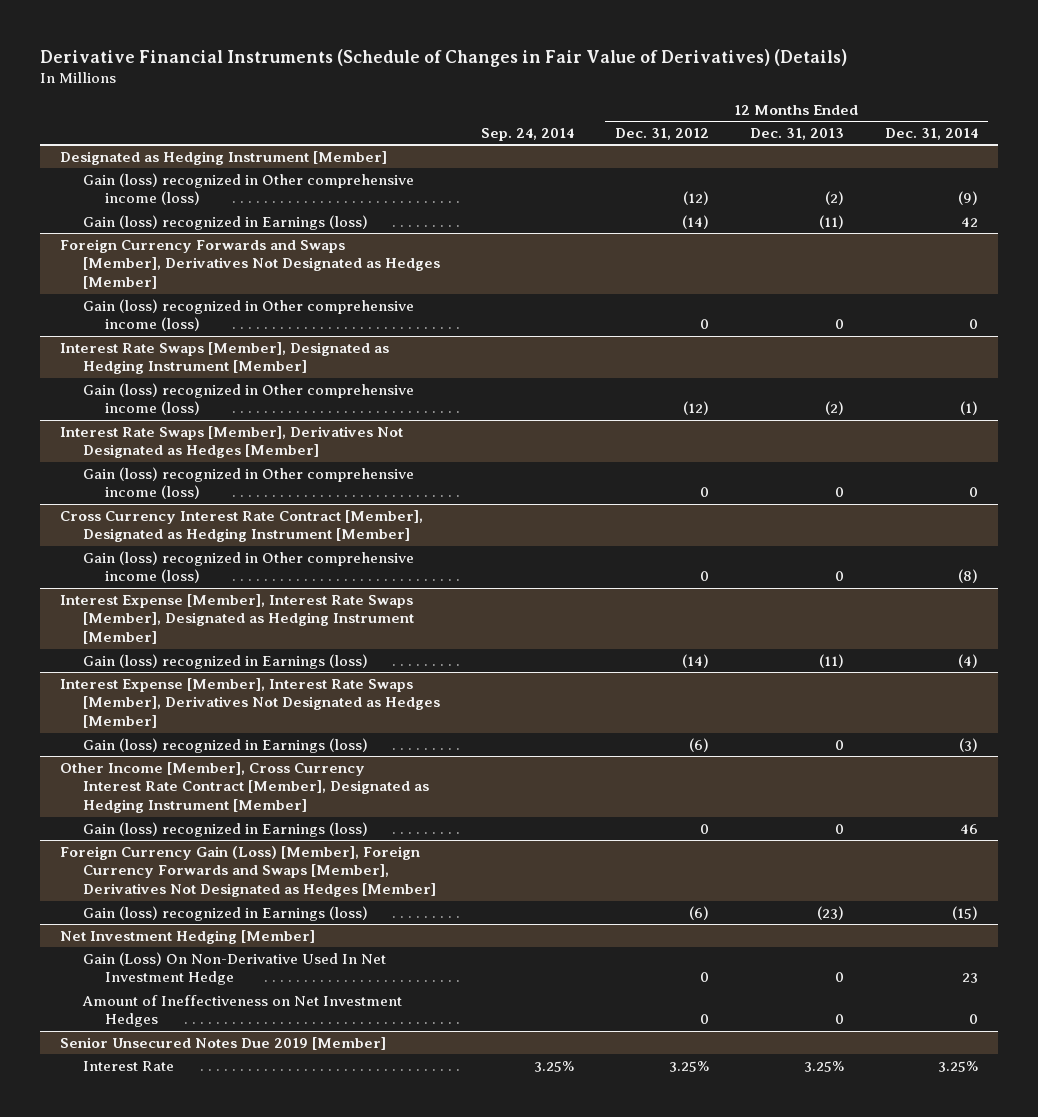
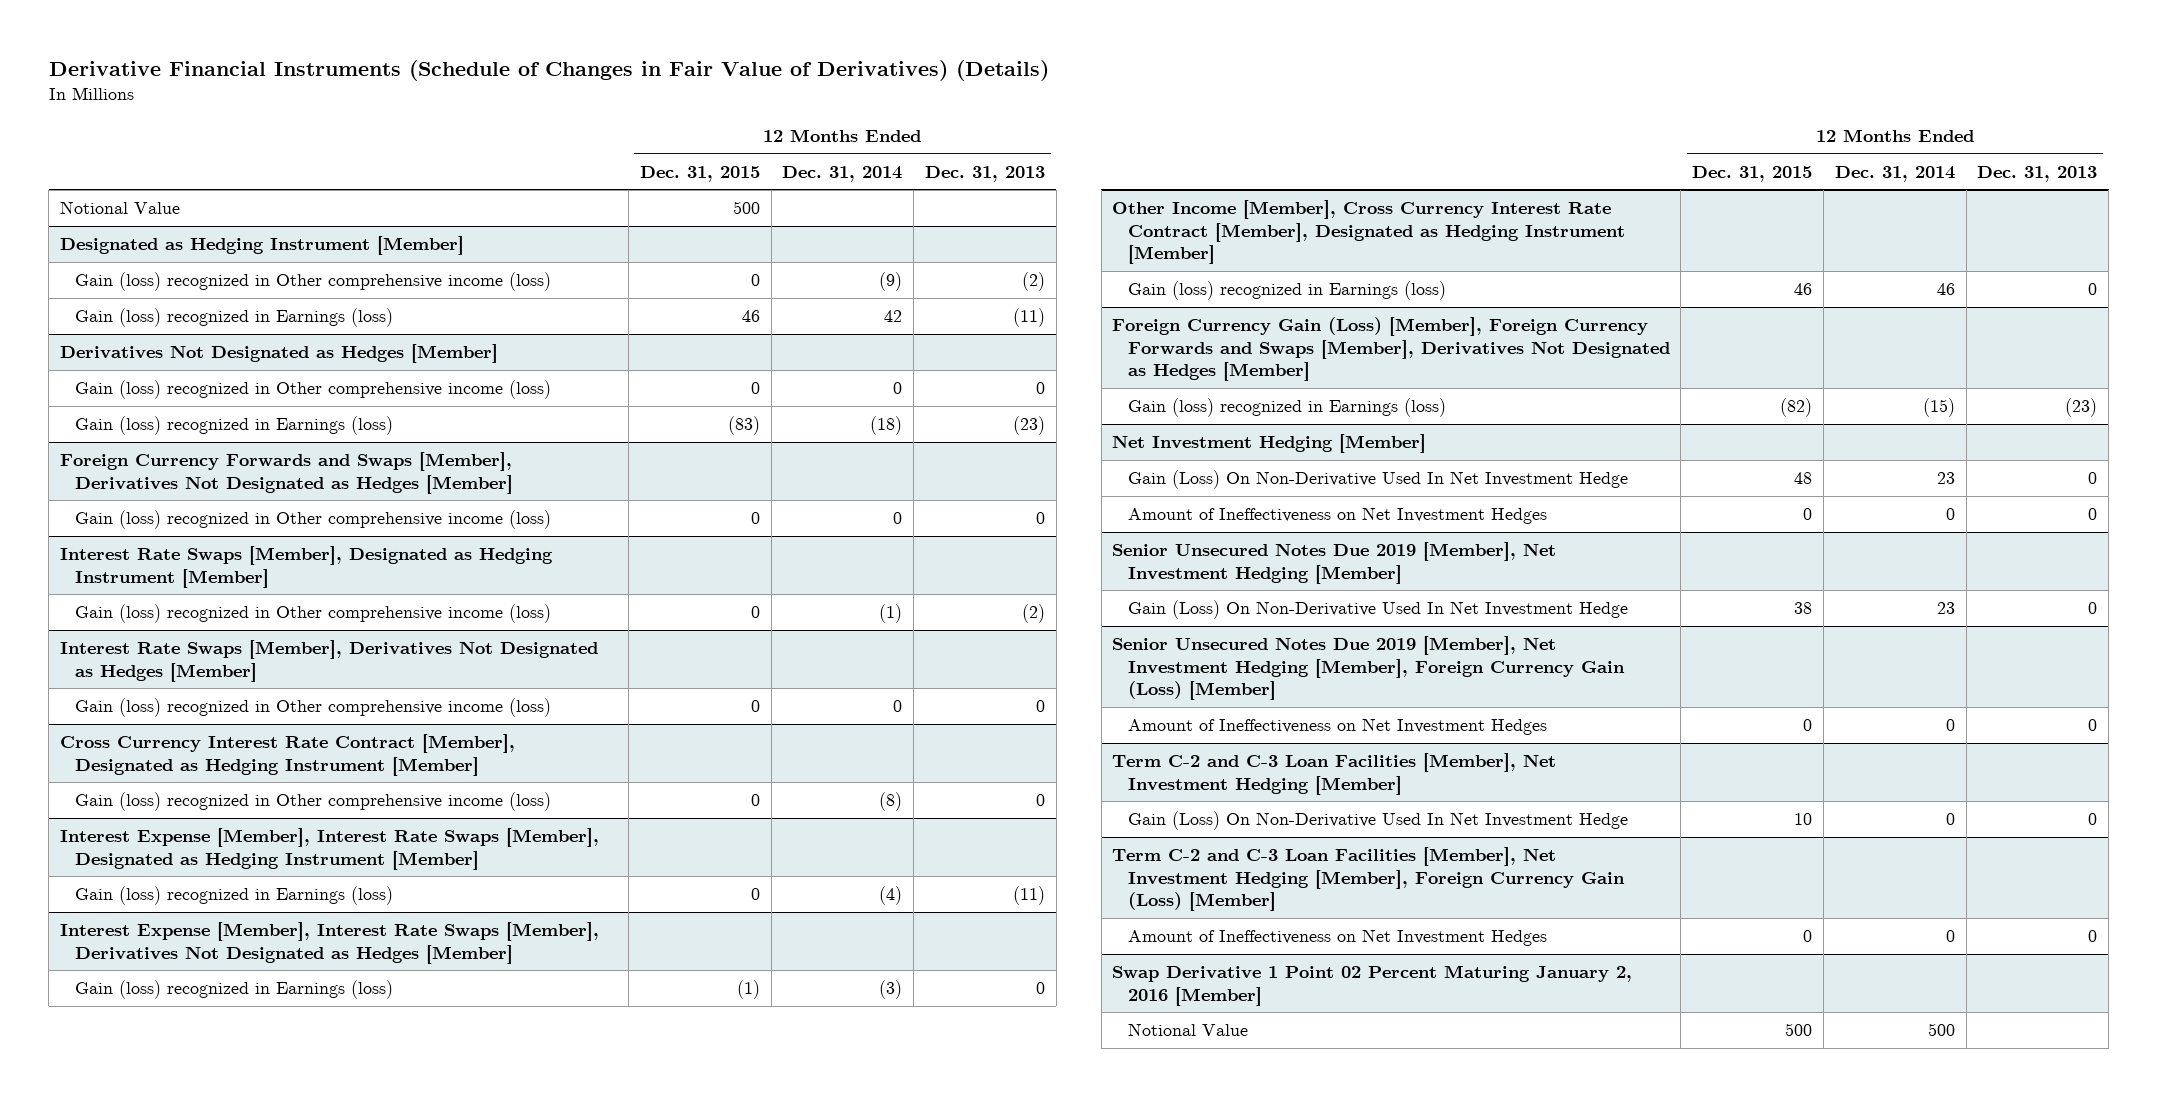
- | Sep. 24, 2014 | 12 Months Ended Dec. 31, 2012 | 12 Months Ended Dec. 31, 2013 | 12 Months Ended Dec. 31, 2014
+ | 12 Months Ended Dec. 31, 2015 | 12 Months Ended Dec. 31, 2014 | 12 Months Ended Dec. 31, 2013
+ Notional Value | 500 | |
+ Derivatives Not Designated as Hedges [Member]
+ Gain (loss) recognized in Other comprehensive income (loss) | 0 | 0 | 0
+ Gain (loss) recognized in Earnings (loss) | (83) | (18) | (23)
- Senior Unsecured Notes Due 2019 [Member]
- Interest Rate | 3.25% | 3.25% | 3.25% | 3.25%
+ Senior Unsecured Notes Due 2019 [Member], Net Investment Hedging [Member]
+ Gain (Loss) On Non-Derivative Used In Net Investment Hedge | 38 | 23 | 0
+ Senior Unsecured Notes Due 2019 [Member], Net Investment Hedging [Member], Foreign Currency Gain (Loss) [Member]
+ Amount of Ineffectiveness on Net Investment Hedges | 0 | 0 | 0
+ Term C-2 and C-3 Loan Facilities [Member], Net Investment Hedging [Member]
+ Gain (Loss) On Non-Derivative Used In Net Investment Hedge | 10 | 0 | 0
+ Term C-2 and C-3 Loan Facilities [Member], Net Investment Hedging [Member], Foreign Currency Gain (Loss) [Member]
+ Amount of Ineffectiveness on Net Investment Hedges | 0 | 0 | 0
+ Swap Derivative 1 Point 02 Percent Maturing January 2, 2016 [Member]
+ Notional Value | 500 | 500 |

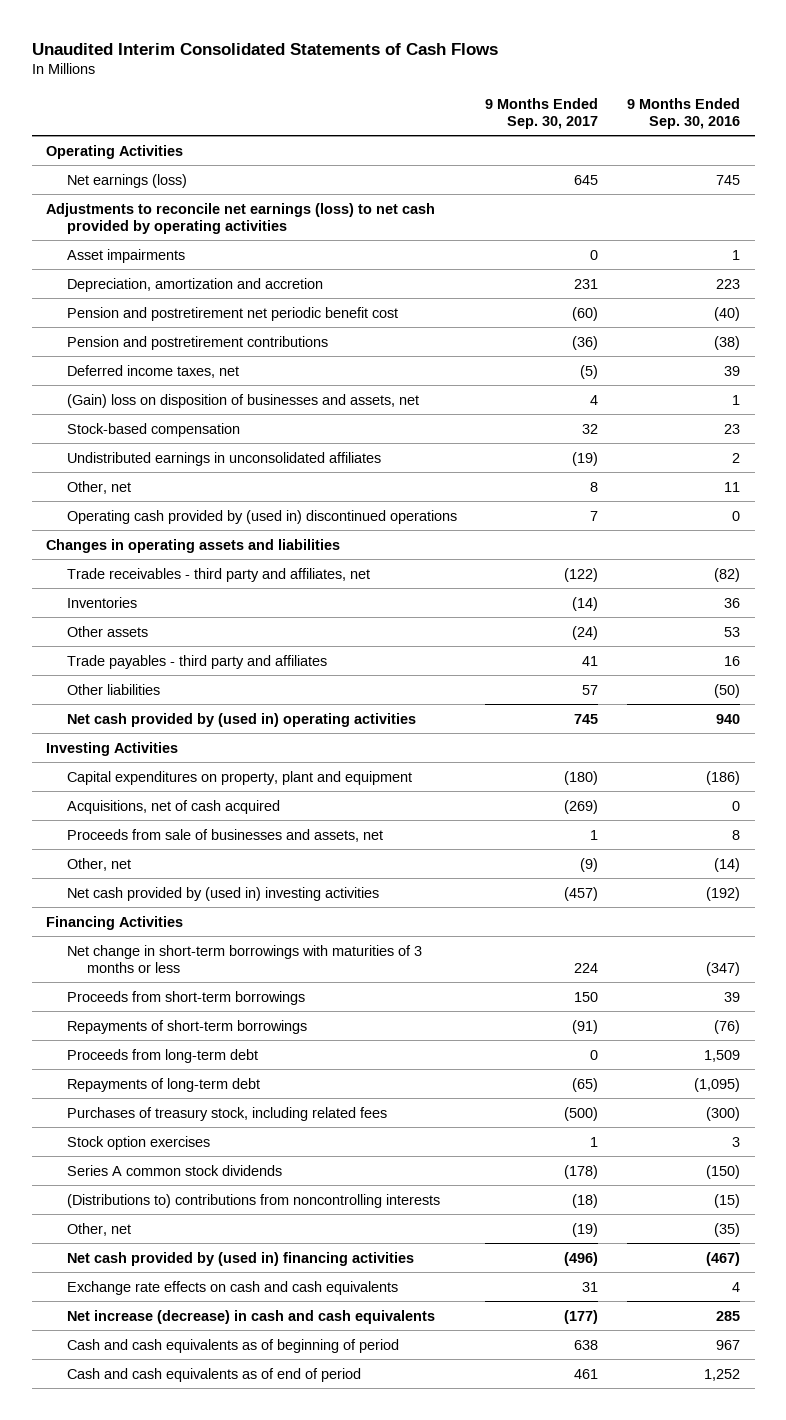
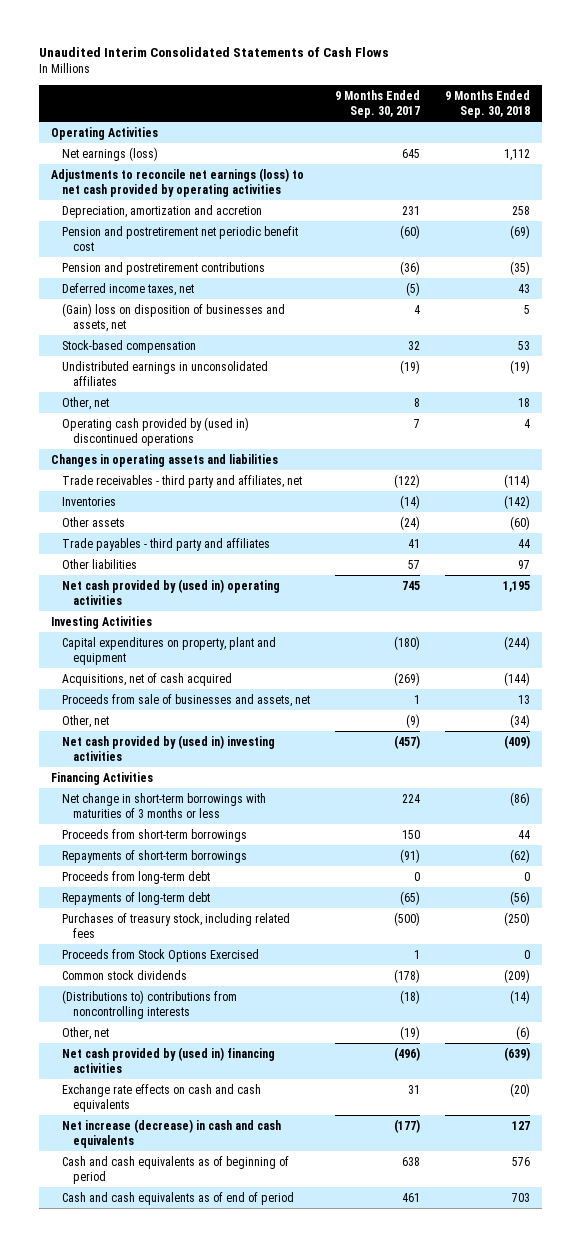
- | 9 Months Ended Sep. 30, 2017 | 9 Months Ended Sep. 30, 2016
+ | 9 Months Ended Sep. 30, 2017 | 9 Months Ended Sep. 30, 2018
- Asset impairments | 0 | 1
- Stock option exercises | 1 | 3
- Series A common stock dividends | (178) | (150)
+ Proceeds from Stock Options Exercised | 1 | 0
+ Common stock dividends | (178) | (209)

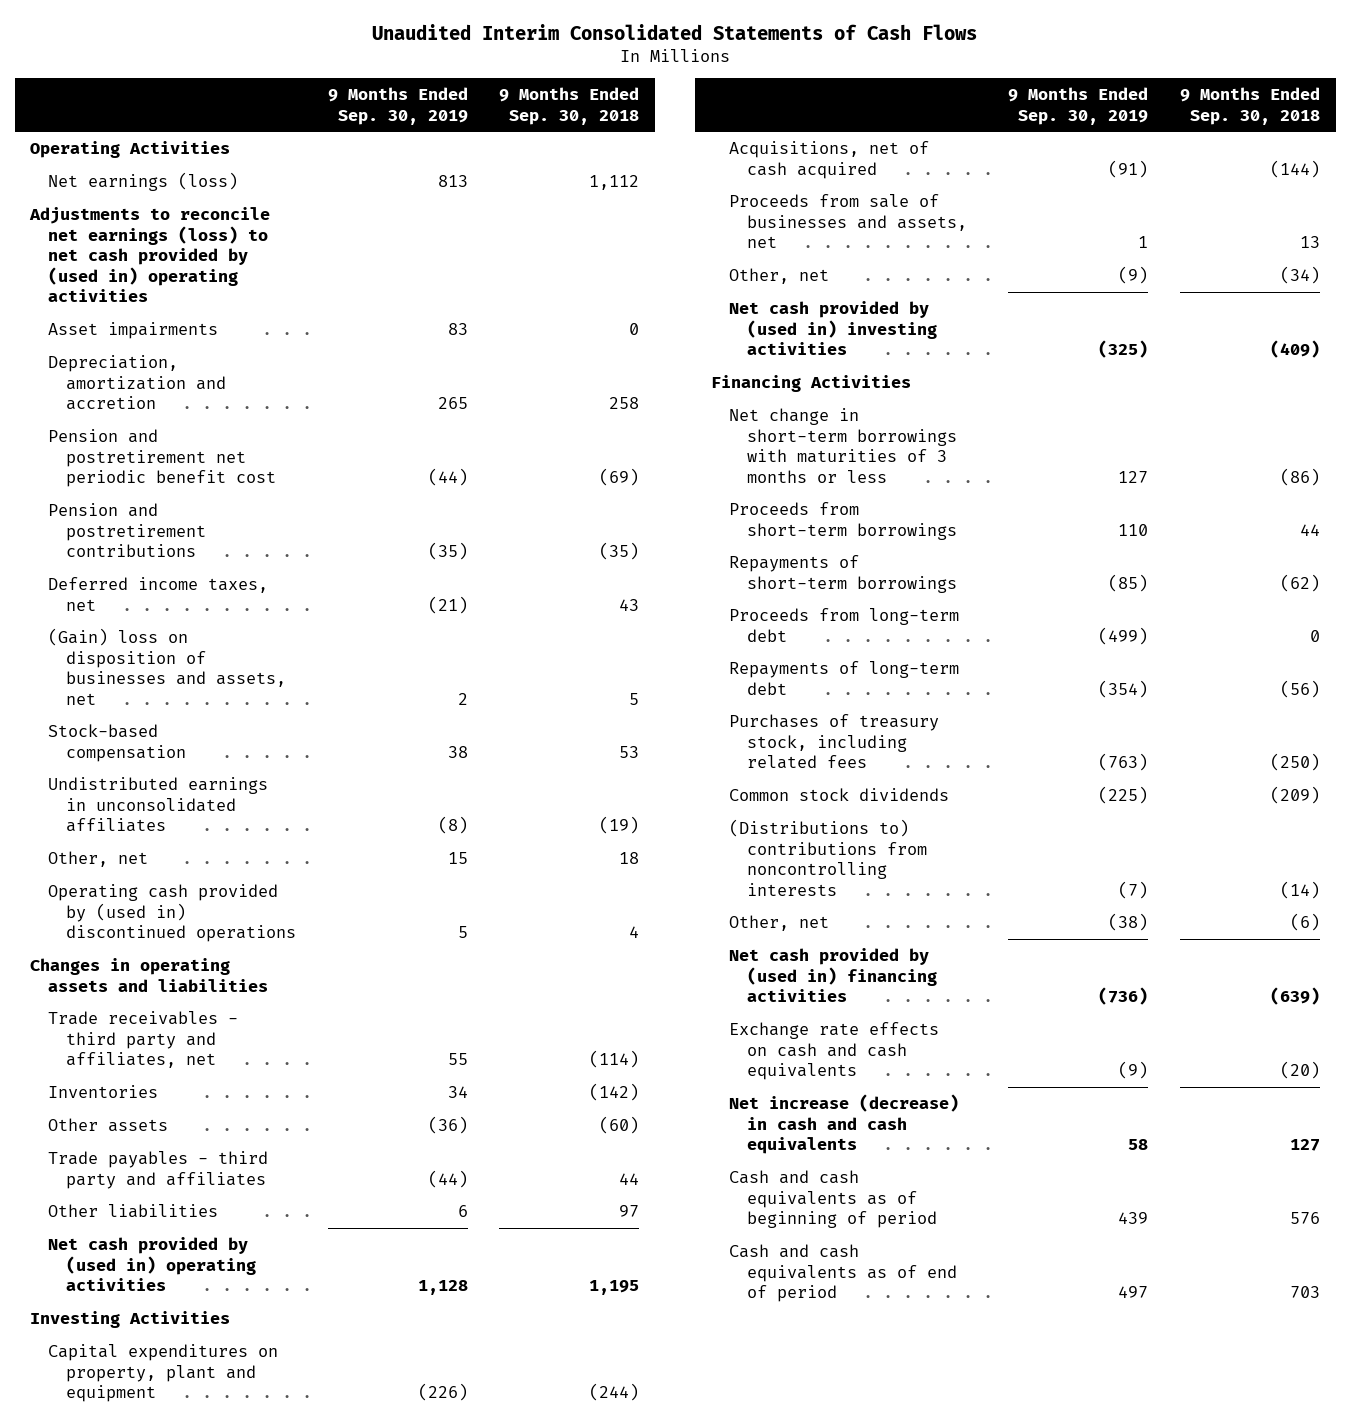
- | 9 Months Ended Sep. 30, 2017 | 9 Months Ended Sep. 30, 2018
+ | 9 Months Ended Sep. 30, 2019 | 9 Months Ended Sep. 30, 2018
- Adjustments to reconcile net earnings (loss) to net cash provided by operating activities
+ Adjustments to reconcile net earnings (loss) to net cash provided by (used in) operating activities
+ Asset impairments | 83 | 0
- Proceeds from Stock Options Exercised | 1 | 0

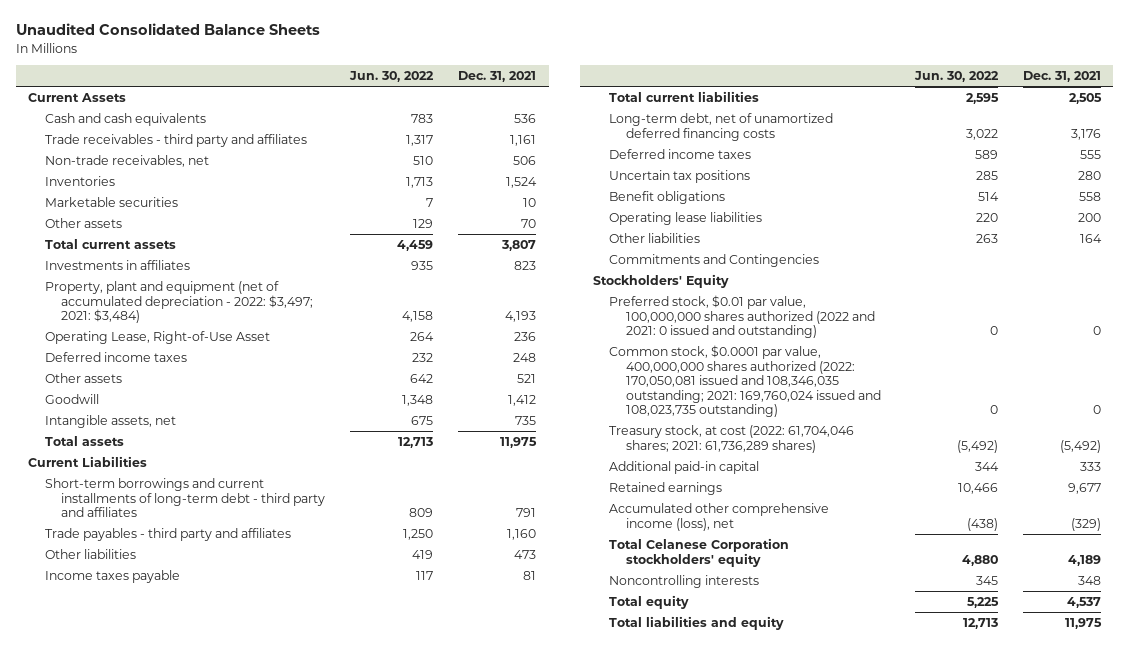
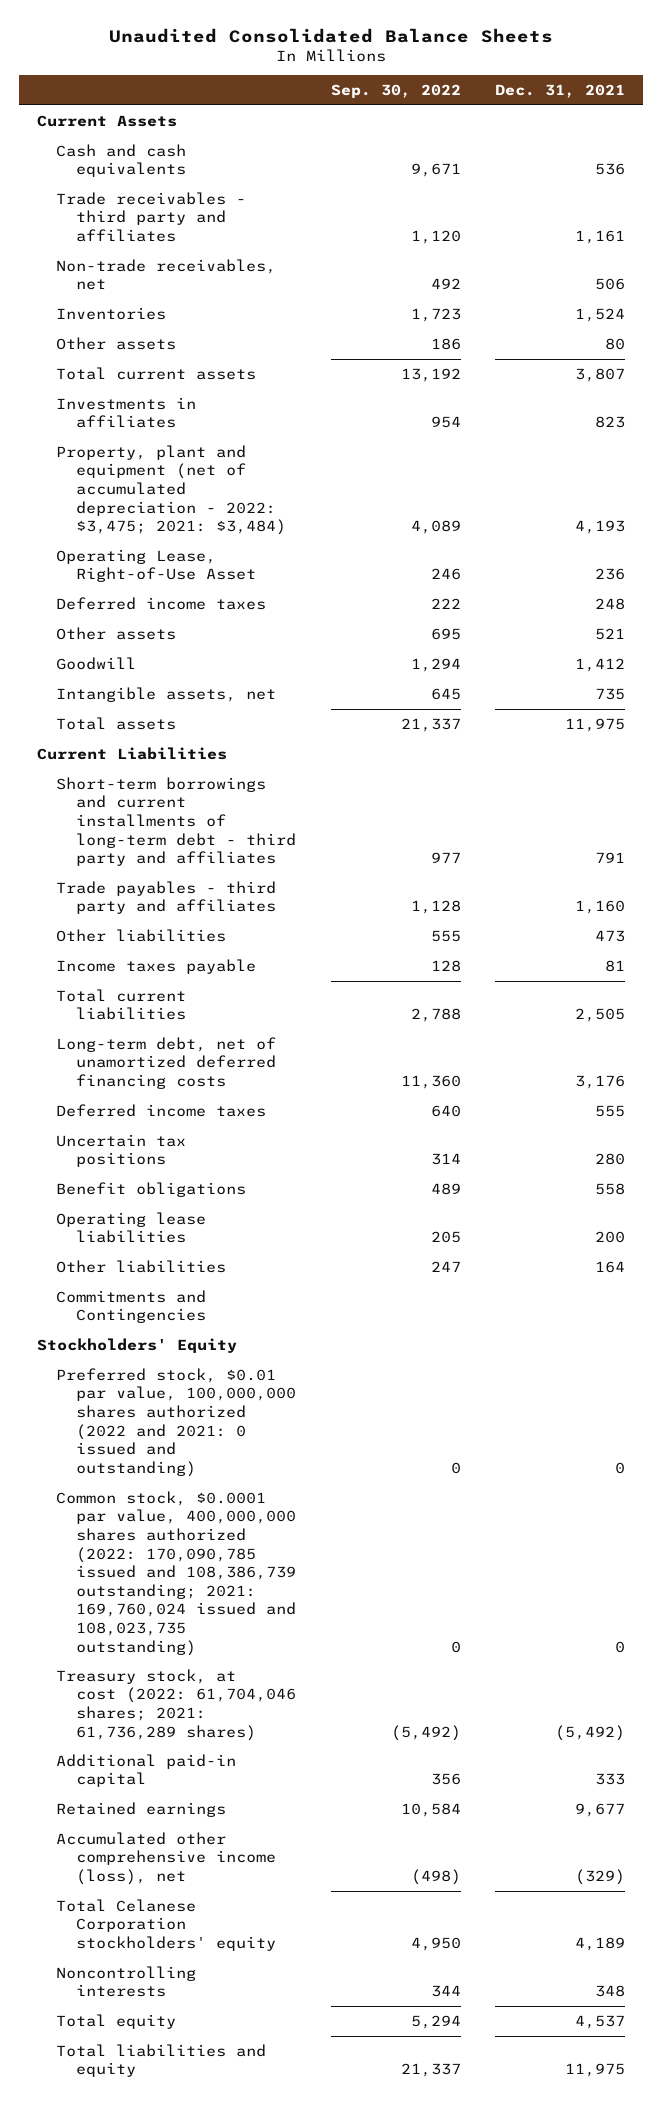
- | Jun. 30, 2022 | Dec. 31, 2021
+ | Sep. 30, 2022 | Dec. 31, 2021
- Marketable securities | 7 | 10
- Other assets | 129 | 70
+ Other assets | 186 | 80
- Property, plant and equipment (net of accumulated depreciation - 2022: $3,497; 2021: $3,484) | 4,158 | 4,193
+ Property, plant and equipment (net of accumulated depreciation - 2022: $3,475; 2021: $3,484) | 4,089 | 4,193
- Common stock, $0.0001 par value, 400,000,000 shares authorized (2022: 170,050,081 issued and 108,346,035 outstanding; 2021: 169,760,024 issued and 108,023,735 outstanding) | 0 | 0
+ Common stock, $0.0001 par value, 400,000,000 shares authorized (2022: 170,090,785 issued and 108,386,739 outstanding; 2021: 169,760,024 issued and 108,023,735 outstanding) | 0 | 0

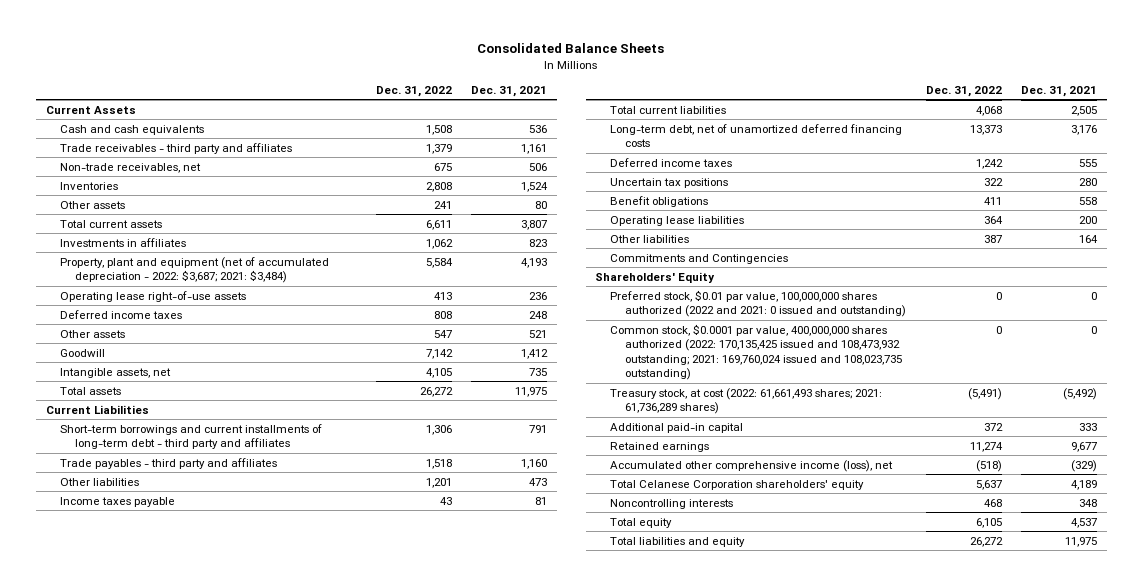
- Unaudited Consolidated Balance Sheets
+ Consolidated Balance Sheets
- | Sep. 30, 2022 | Dec. 31, 2021
+ | Dec. 31, 2022 | Dec. 31, 2021
- Property, plant and equipment (net of accumulated depreciation - 2022: $3,475; 2021: $3,484) | 4,089 | 4,193
- Operating Lease, Right-of-Use Asset | 246 | 236
+ Property, plant and equipment (net of accumulated depreciation - 2022: $3,687; 2021: $3,484) | 5,584 | 4,193
+ Operating lease right-of-use assets | 413 | 236
- Stockholders' Equity
+ Shareholders' Equity
- Common stock, $0.0001 par value, 400,000,000 shares authorized (2022: 170,090,785 issued and 108,386,739 outstanding; 2021: 169,760,024 issued and 108,023,735 outstanding) | 0 | 0
- Treasury stock, at cost (2022: 61,704,046 shares; 2021: 61,736,289 shares) | (5,492) | (5,492)
+ Common stock, $0.0001 par value, 400,000,000 shares authorized (2022: 170,135,425 issued and 108,473,932 outstanding; 2021: 169,760,024 issued and 108,023,735 outstanding) | 0 | 0
+ Treasury stock, at cost (2022: 61,661,493 shares; 2021: 61,736,289 shares) | (5,491) | (5,492)
- Total Celanese Corporation stockholders' equity | 4,950 | 4,189
+ Total Celanese Corporation shareholders' equity | 5,637 | 4,189

